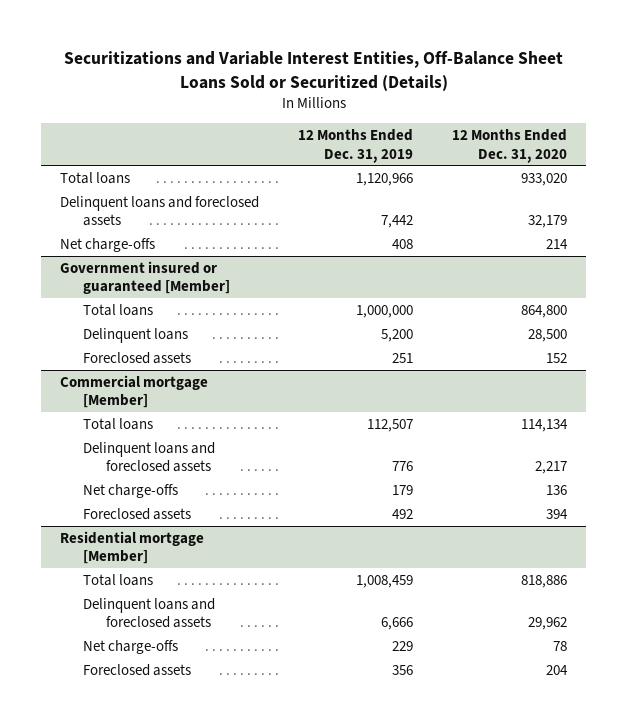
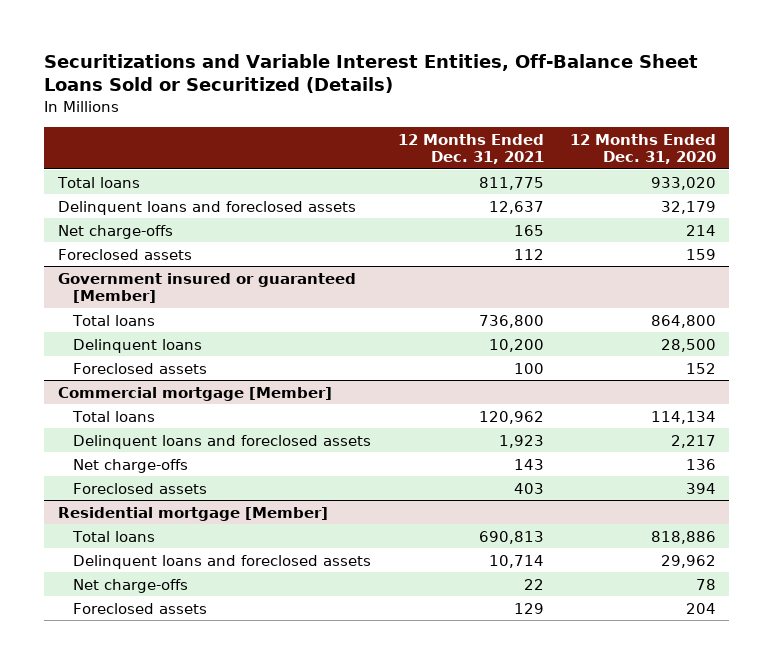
- | 12 Months Ended Dec. 31, 2019 | 12 Months Ended Dec. 31, 2020
+ | 12 Months Ended Dec. 31, 2021 | 12 Months Ended Dec. 31, 2020
+ Foreclosed assets | 112 | 159

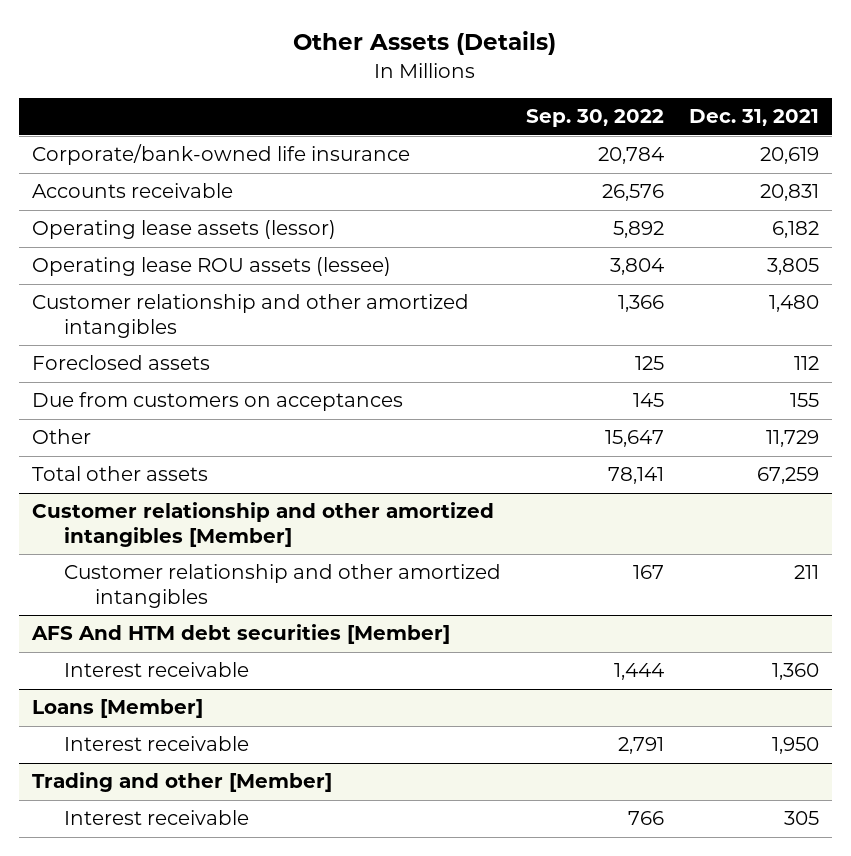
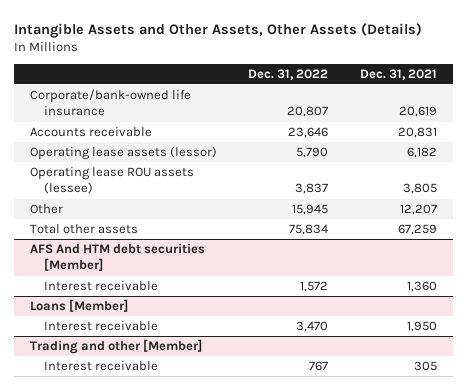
- Other Assets (Details)
+ Intangible Assets and Other Assets, Other Assets (Details)
- | Sep. 30, 2022 | Dec. 31, 2021
+ | Dec. 31, 2022 | Dec. 31, 2021
- Customer relationship and other amortized intangibles | 1,366 | 1,480
- Foreclosed assets | 125 | 112
- Due from customers on acceptances | 145 | 155
- Other | 15,647 | 11,729
+ Other | 15,945 | 12,207
- Customer relationship and other amortized intangibles [Member]
- Customer relationship and other amortized intangibles | 167 | 211

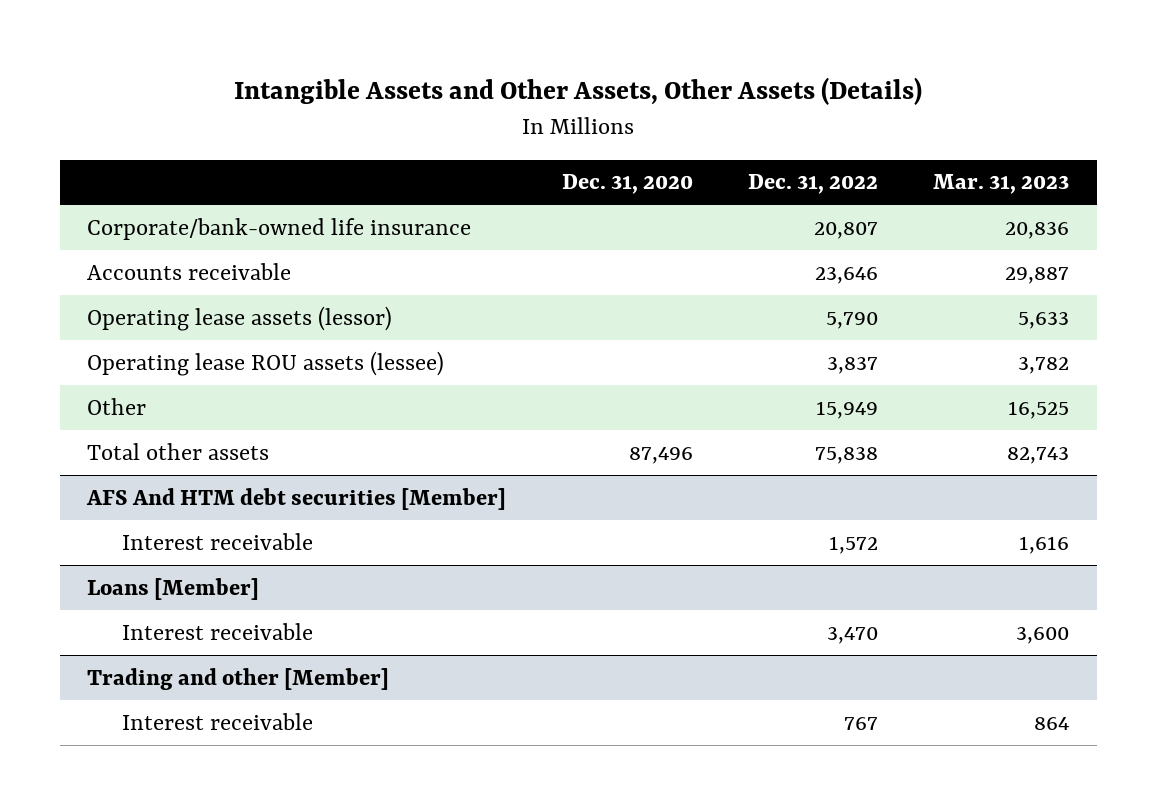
- | Dec. 31, 2022 | Dec. 31, 2021
+ | Dec. 31, 2020 | Dec. 31, 2022 | Mar. 31, 2023
- Other | 15,945 | 12,207
- Total other assets | 75,834 | 67,259
+ Other | | 15,949 | 16,525
+ Total other assets | 87,496 | 75,838 | 82,743

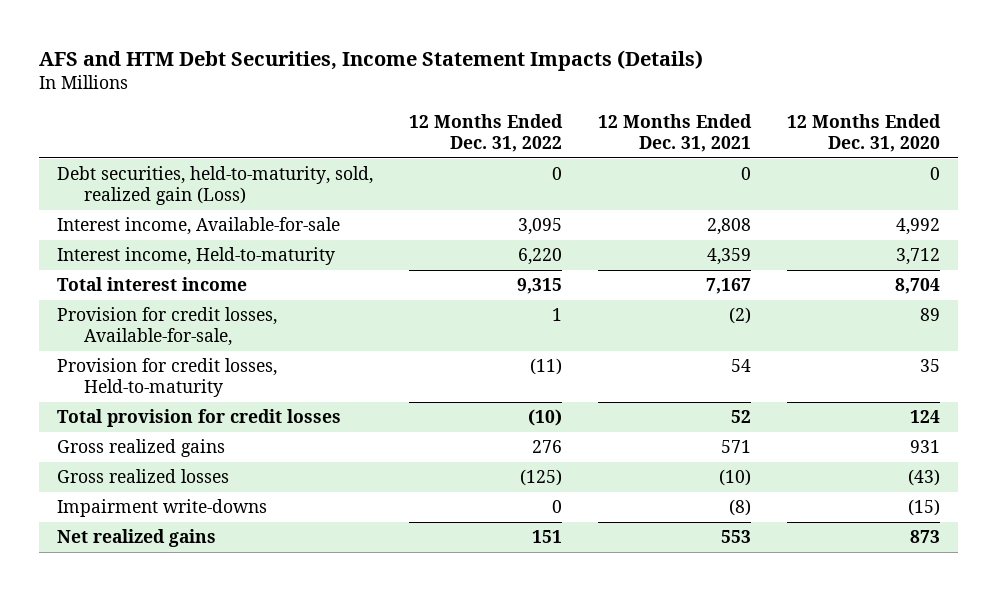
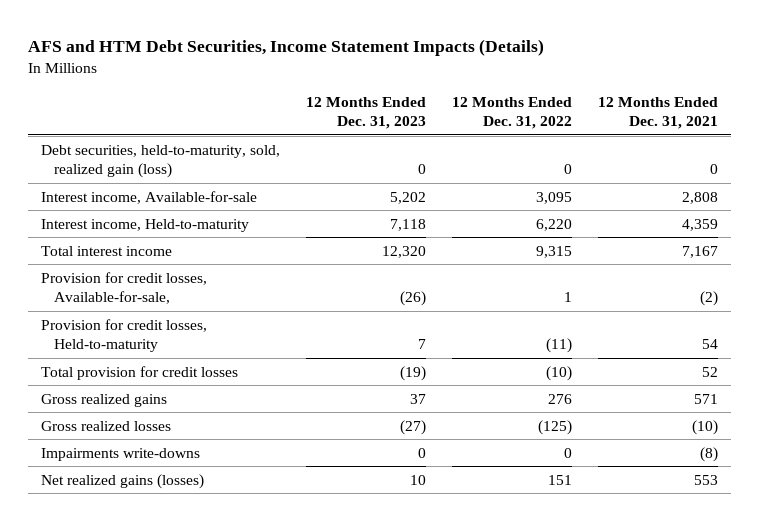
- | 12 Months Ended Dec. 31, 2022 | 12 Months Ended Dec. 31, 2021 | 12 Months Ended Dec. 31, 2020
+ | 12 Months Ended Dec. 31, 2023 | 12 Months Ended Dec. 31, 2022 | 12 Months Ended Dec. 31, 2021
- Debt securities, held-to-maturity, sold, realized gain (Loss) | 0 | 0 | 0
+ Debt securities, held-to-maturity, sold, realized gain (loss) | 0 | 0 | 0
- Impairment write-downs | 0 | (8) | (15)
- Net realized gains | 151 | 553 | 873
+ Impairments write-downs | 0 | 0 | (8)
+ Net realized gains (losses) | 10 | 151 | 553

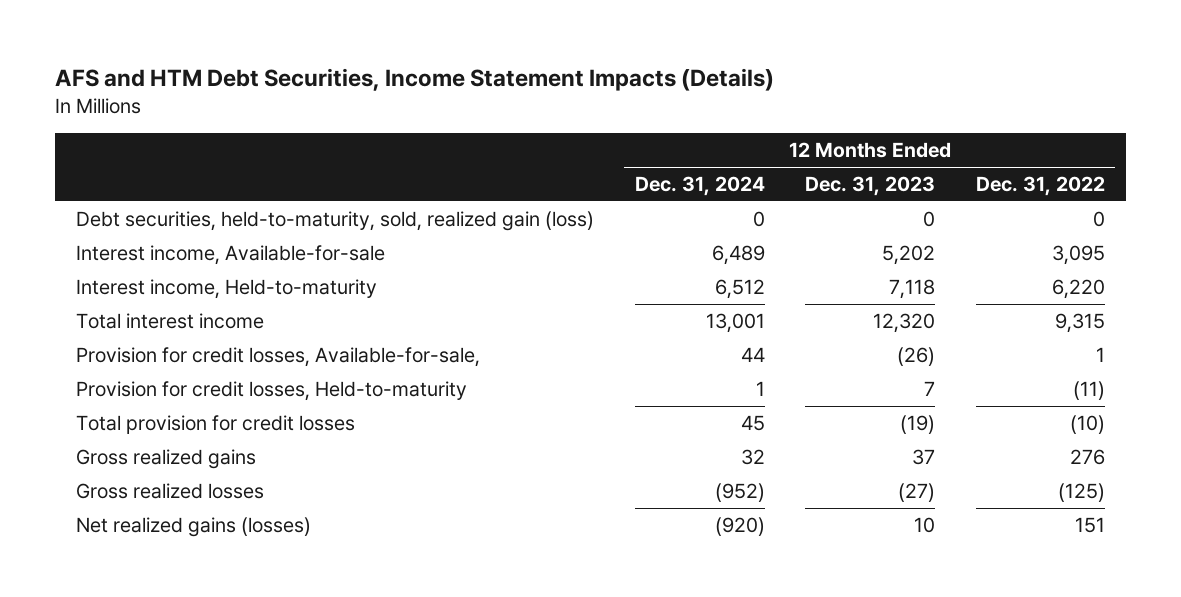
- | 12 Months Ended Dec. 31, 2023 | 12 Months Ended Dec. 31, 2022 | 12 Months Ended Dec. 31, 2021
+ | 12 Months Ended Dec. 31, 2024 | 12 Months Ended Dec. 31, 2023 | 12 Months Ended Dec. 31, 2022
- Impairments write-downs | 0 | 0 | (8)

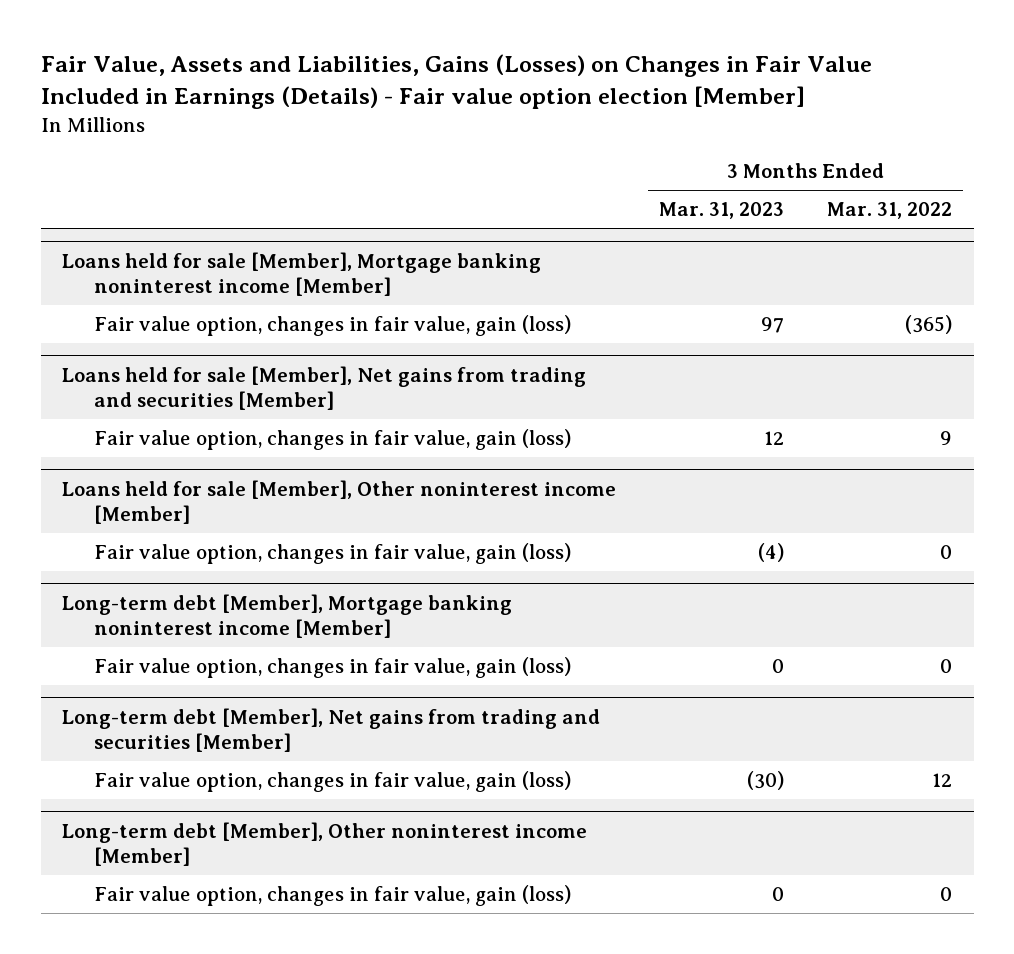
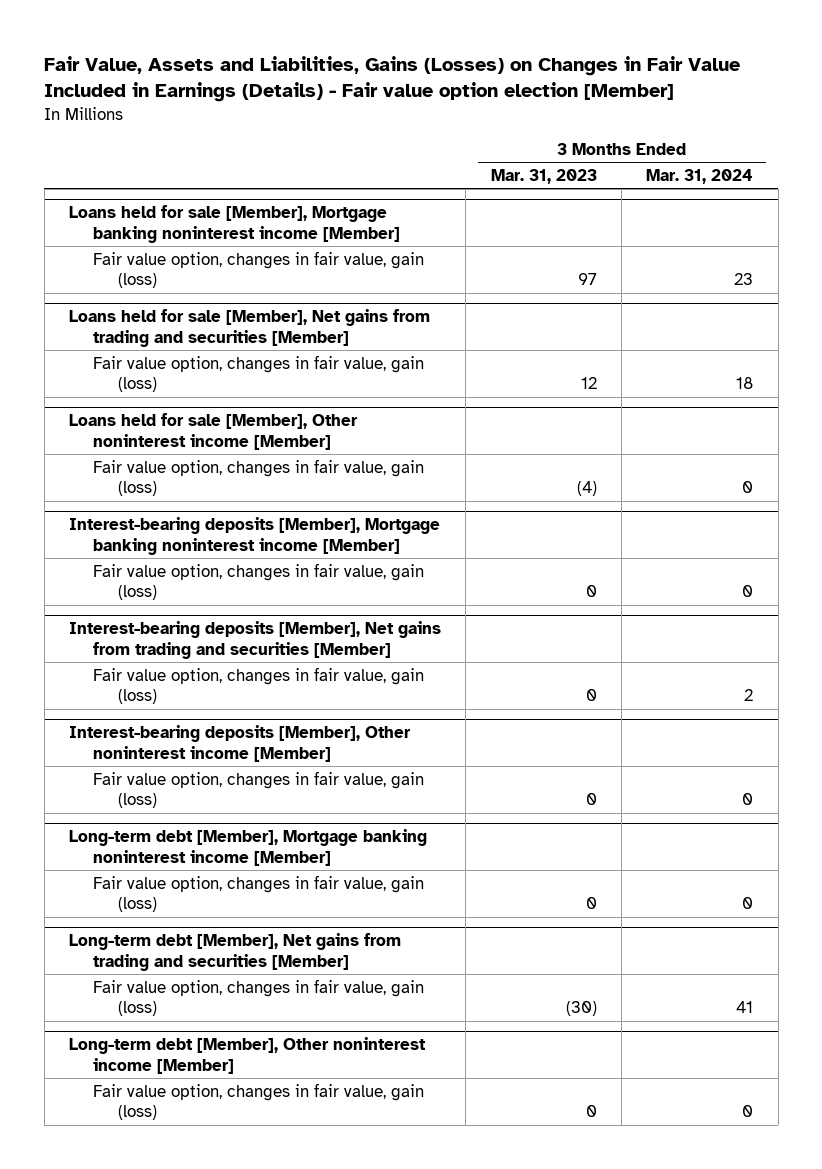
- | 3 Months Ended Mar. 31, 2023 | 3 Months Ended Mar. 31, 2022
+ | 3 Months Ended Mar. 31, 2023 | 3 Months Ended Mar. 31, 2024
+ Interest-bearing deposits [Member], Mortgage banking noninterest income [Member]
+ Fair value option, changes in fair value, gain (loss) | 0 | 0
+ Interest-bearing deposits [Member], Net gains from trading and securities [Member]
+ Fair value option, changes in fair value, gain (loss) | 0 | 2
+ Interest-bearing deposits [Member], Other noninterest income [Member]
+ Fair value option, changes in fair value, gain (loss) | 0 | 0

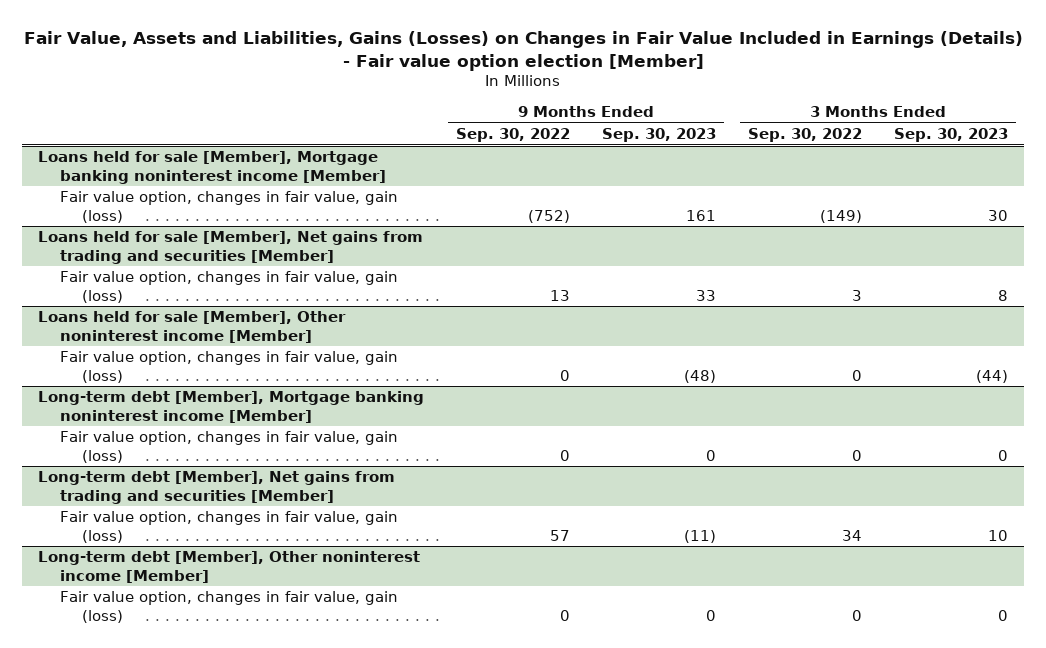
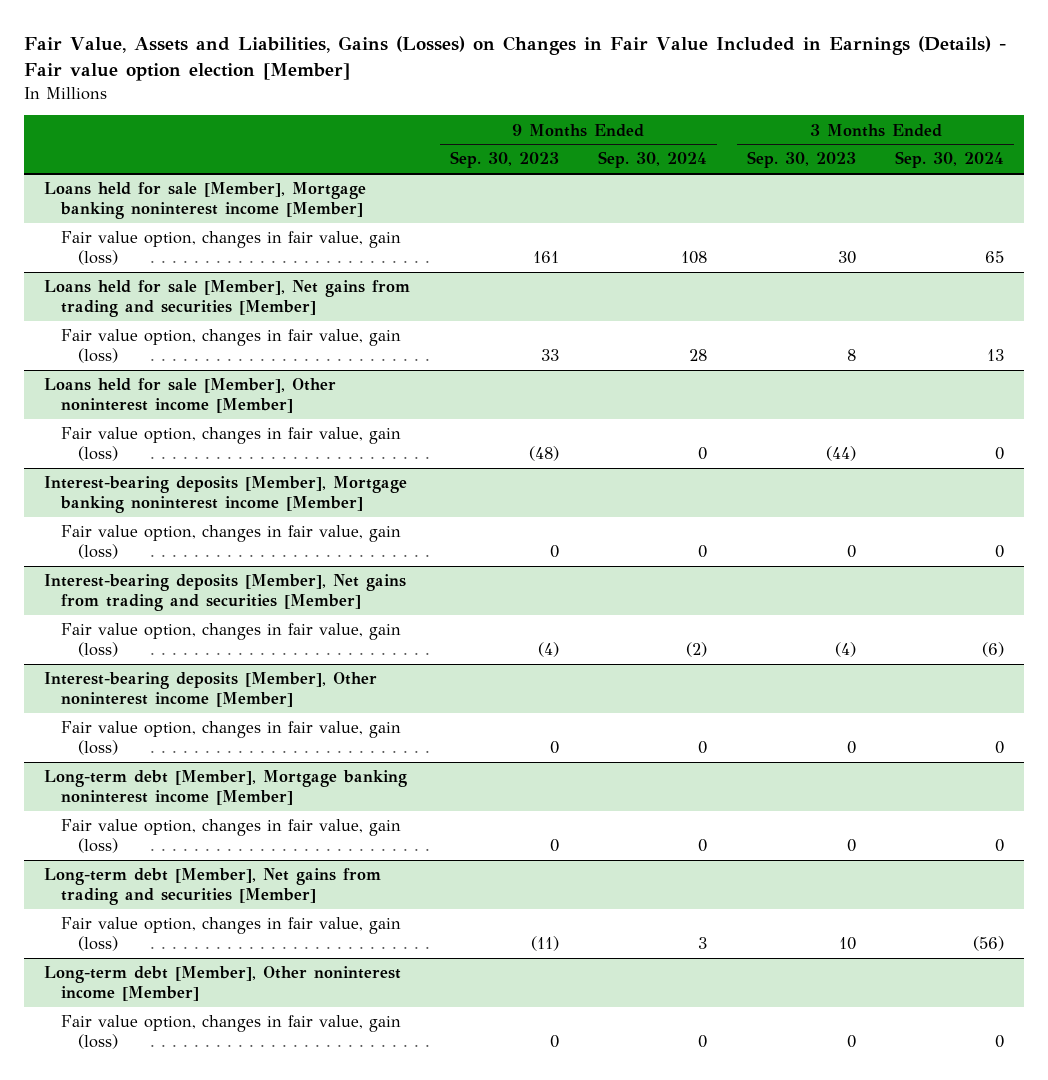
- | 9 Months Ended Sep. 30, 2022 | 9 Months Ended Sep. 30, 2023 | 3 Months Ended Sep. 30, 2022 | 3 Months Ended Sep. 30, 2023
+ | 9 Months Ended Sep. 30, 2023 | 9 Months Ended Sep. 30, 2024 | 3 Months Ended Sep. 30, 2023 | 3 Months Ended Sep. 30, 2024
+ Interest-bearing deposits [Member], Mortgage banking noninterest income [Member]
+ Fair value option, changes in fair value, gain (loss) | 0 | 0 | 0 | 0
+ Interest-bearing deposits [Member], Net gains from trading and securities [Member]
+ Fair value option, changes in fair value, gain (loss) | (4) | (2) | (4) | (6)
+ Interest-bearing deposits [Member], Other noninterest income [Member]
+ Fair value option, changes in fair value, gain (loss) | 0 | 0 | 0 | 0

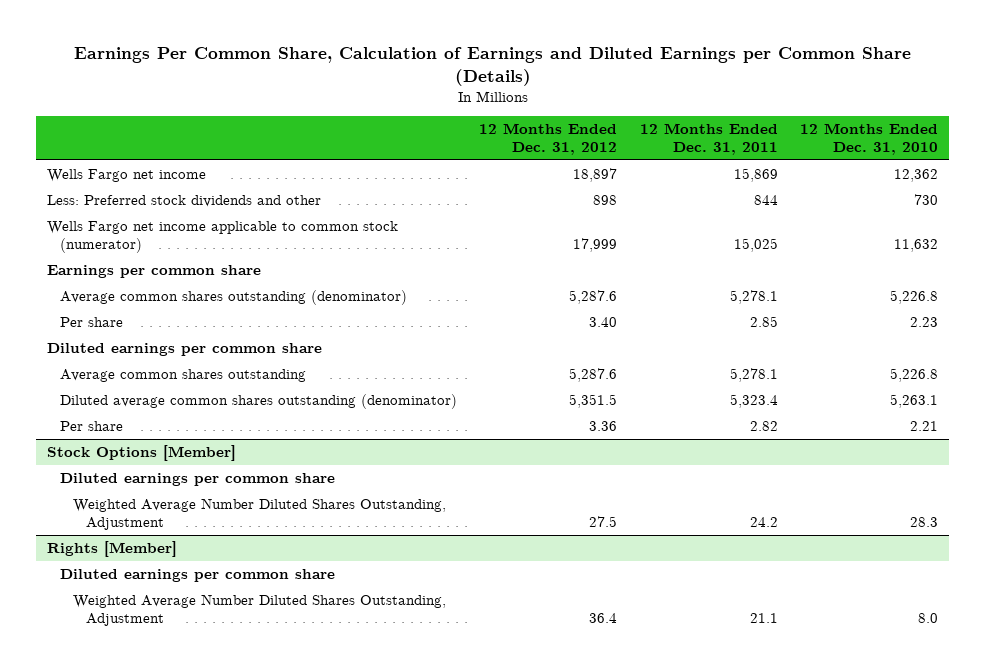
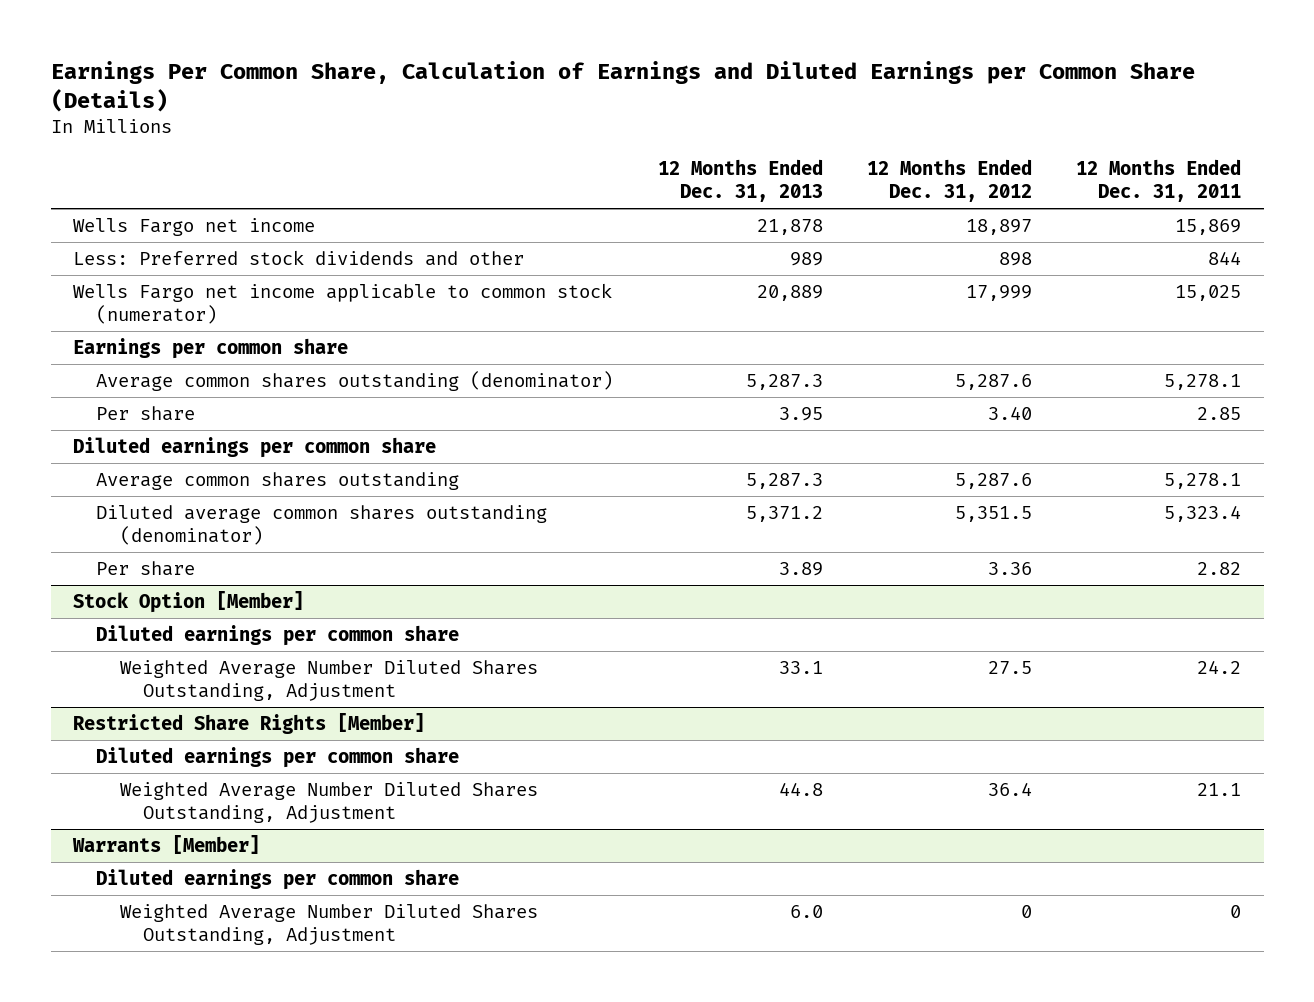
- | 12 Months Ended Dec. 31, 2012 | 12 Months Ended Dec. 31, 2011 | 12 Months Ended Dec. 31, 2010
+ | 12 Months Ended Dec. 31, 2013 | 12 Months Ended Dec. 31, 2012 | 12 Months Ended Dec. 31, 2011
- Stock Options [Member]
+ Stock Option [Member]
- Rights [Member]
+ Restricted Share Rights [Member]
+ Warrants [Member]
+ Diluted earnings per common share
+ Weighted Average Number Diluted Shares Outstanding, Adjustment | 6.0 | 0 | 0

